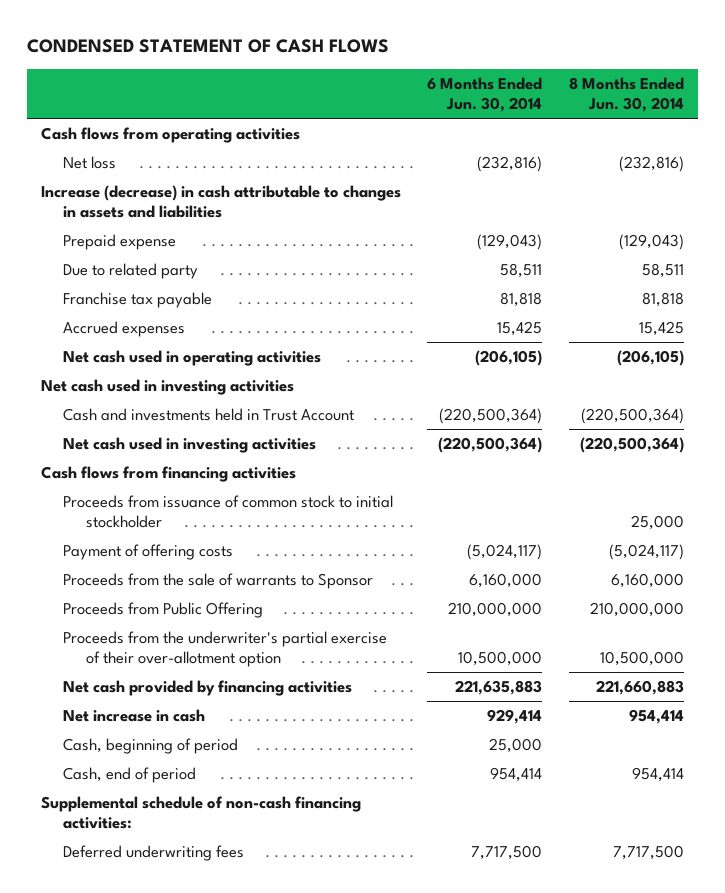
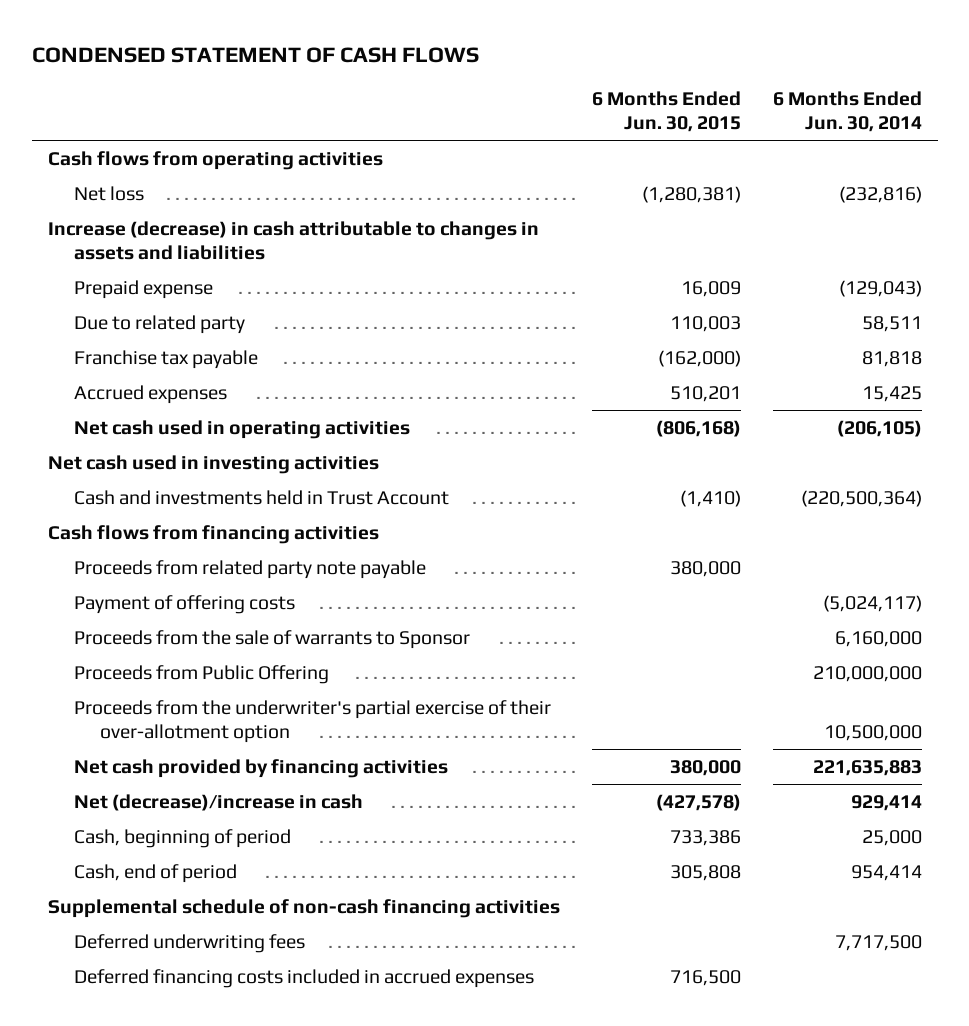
- | 6 Months Ended Jun. 30, 2014 | 8 Months Ended Jun. 30, 2014
+ | 6 Months Ended Jun. 30, 2015 | 6 Months Ended Jun. 30, 2014
- Net cash used in investing activities | (220,500,364) | (220,500,364)
- Proceeds from issuance of common stock to initial stockholder | | 25,000
+ Proceeds from related party note payable | 380,000 |
- Net increase in cash | 929,414 | 954,414
+ Net (decrease)/increase in cash | (427,578) | 929,414
- Supplemental schedule of non-cash financing activities:
+ Supplemental schedule of non-cash financing activities
+ Deferred financing costs included in accrued expenses | 716,500 |

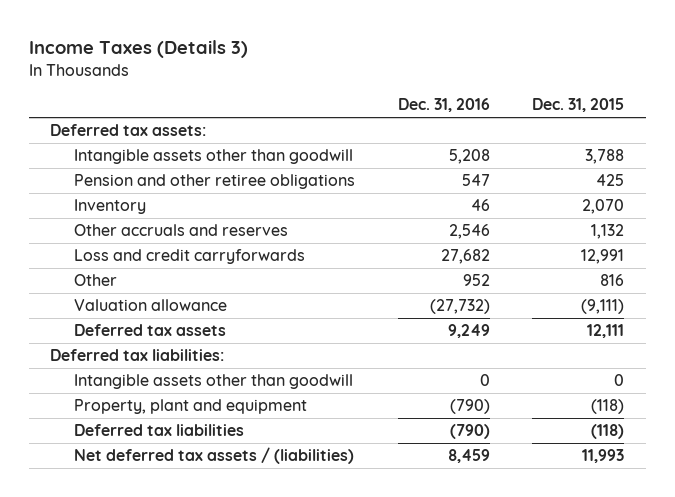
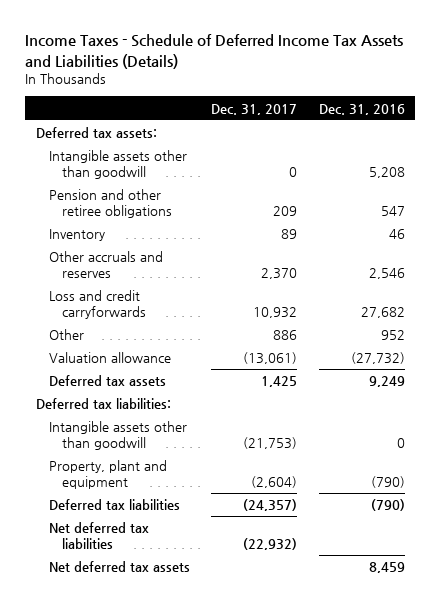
- Income Taxes (Details 3)
+ Income Taxes - Schedule of Deferred Income Tax Assets and Liabilities (Details)
- | Dec. 31, 2016 | Dec. 31, 2015
+ | Dec. 31, 2017 | Dec. 31, 2016
- Net deferred tax assets / (liabilities) | 8,459 | 11,993
+ Net deferred tax liabilities | (22,932) |
+ Net deferred tax assets | | 8,459

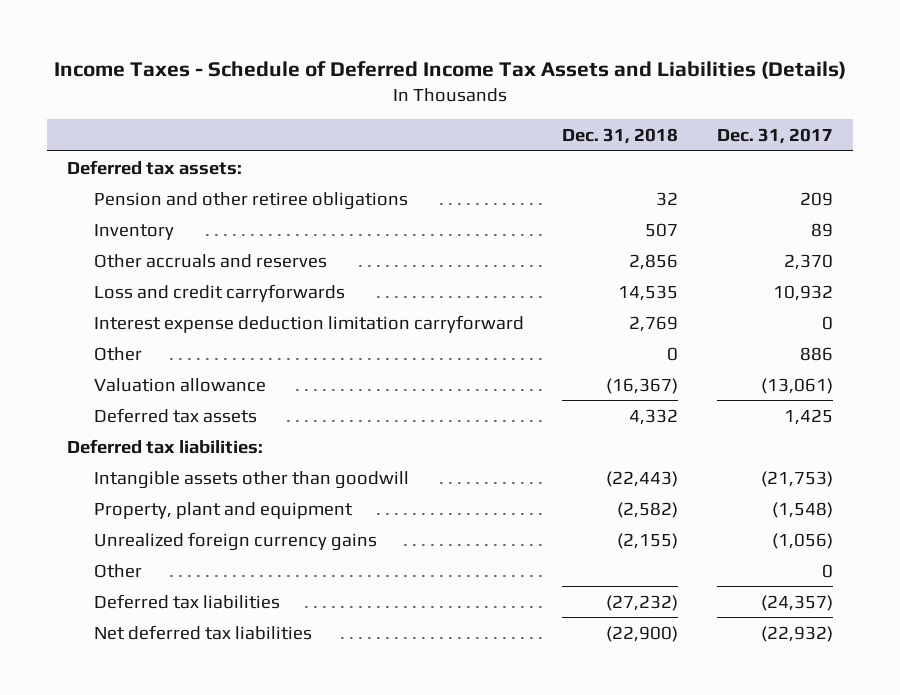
- | Dec. 31, 2017 | Dec. 31, 2016
+ | Dec. 31, 2018 | Dec. 31, 2017
- Intangible assets other than goodwill | 0 | 5,208
+ Interest expense deduction limitation carryforward | 2,769 | 0
- Property, plant and equipment | (2,604) | (790)
+ Property, plant and equipment | (2,582) | (1,548)
+ Unrealized foreign currency gains | (2,155) | (1,056)
+ Other | | 0
- Net deferred tax assets | | 8,459

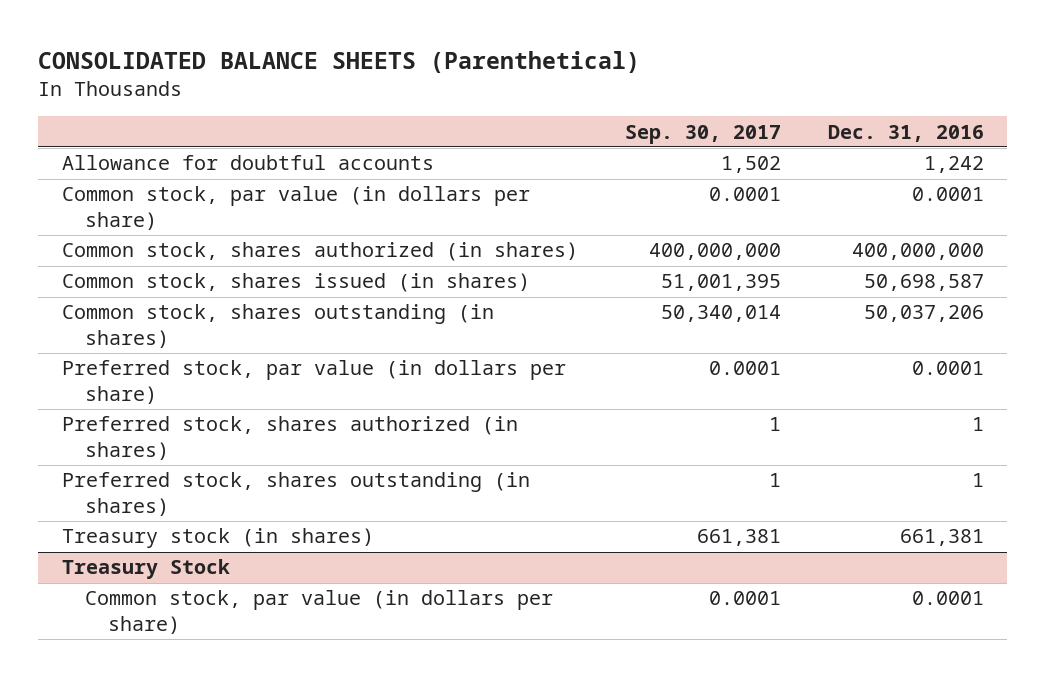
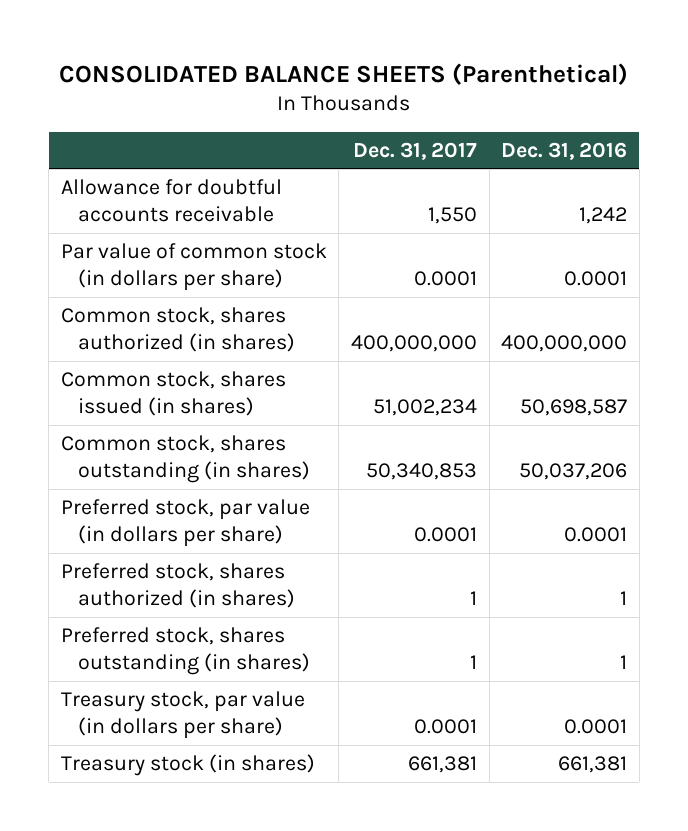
- | Sep. 30, 2017 | Dec. 31, 2016
+ | Dec. 31, 2017 | Dec. 31, 2016
- Allowance for doubtful accounts | 1,502 | 1,242
- Common stock, par value (in dollars per share) | 0.0001 | 0.0001
+ Allowance for doubtful accounts receivable | 1,550 | 1,242
+ Par value of common stock (in dollars per share) | 0.0001 | 0.0001
+ Treasury stock, par value (in dollars per share) | 0.0001 | 0.0001
- Treasury Stock
- Common stock, par value (in dollars per share) | 0.0001 | 0.0001

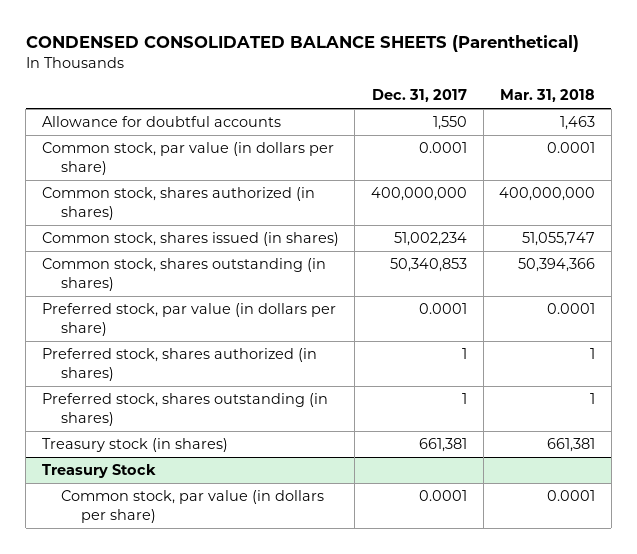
- CONSOLIDATED BALANCE SHEETS (Parenthetical)
+ CONDENSED CONSOLIDATED BALANCE SHEETS (Parenthetical)
- | Dec. 31, 2017 | Dec. 31, 2016
+ | Dec. 31, 2017 | Mar. 31, 2018
- Allowance for doubtful accounts receivable | 1,550 | 1,242
- Par value of common stock (in dollars per share) | 0.0001 | 0.0001
+ Allowance for doubtful accounts | 1,550 | 1,463
+ Common stock, par value (in dollars per share) | 0.0001 | 0.0001
- Treasury stock, par value (in dollars per share) | 0.0001 | 0.0001
+ Treasury Stock
+ Common stock, par value (in dollars per share) | 0.0001 | 0.0001

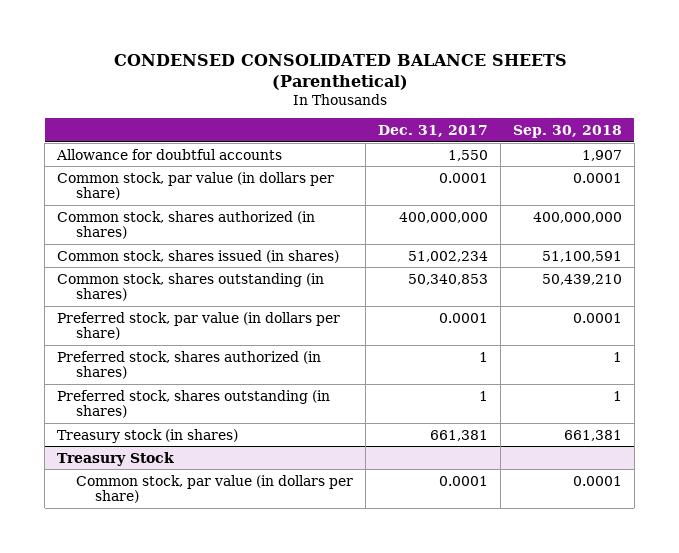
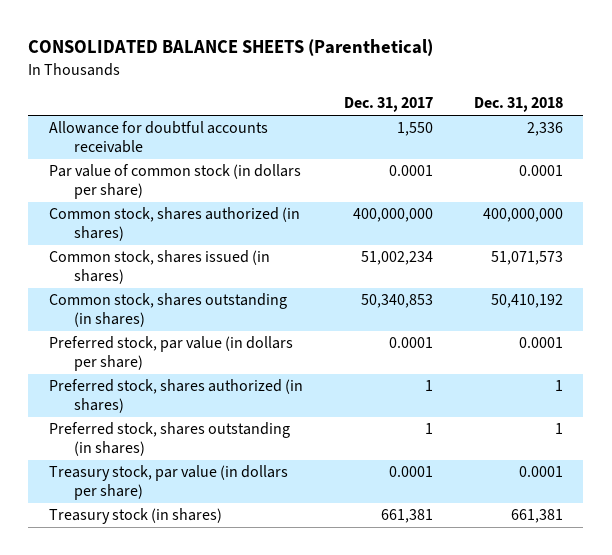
- CONDENSED CONSOLIDATED BALANCE SHEETS (Parenthetical)
+ CONSOLIDATED BALANCE SHEETS (Parenthetical)
- | Dec. 31, 2017 | Sep. 30, 2018
+ | Dec. 31, 2017 | Dec. 31, 2018
- Allowance for doubtful accounts | 1,550 | 1,907
- Common stock, par value (in dollars per share) | 0.0001 | 0.0001
+ Allowance for doubtful accounts receivable | 1,550 | 2,336
+ Par value of common stock (in dollars per share) | 0.0001 | 0.0001
+ Treasury stock, par value (in dollars per share) | 0.0001 | 0.0001
- Treasury Stock
- Common stock, par value (in dollars per share) | 0.0001 | 0.0001

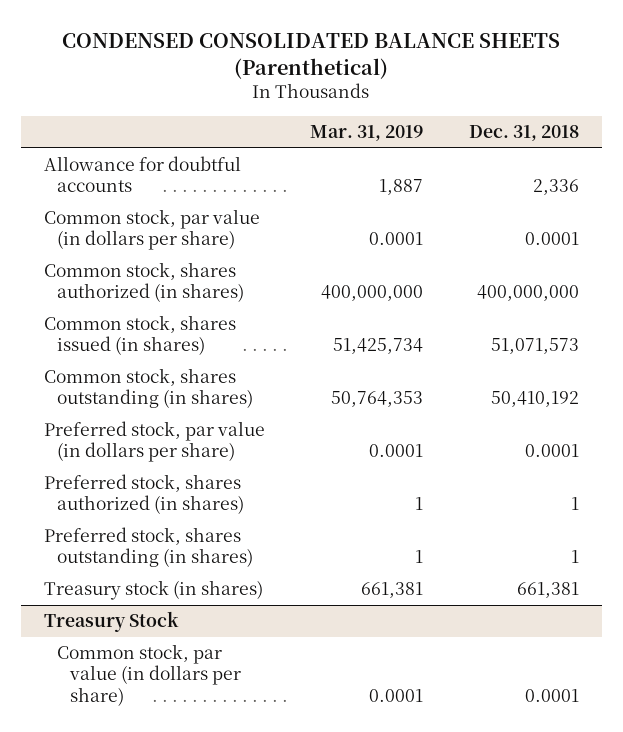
- CONSOLIDATED BALANCE SHEETS (Parenthetical)
+ CONDENSED CONSOLIDATED BALANCE SHEETS (Parenthetical)
- | Dec. 31, 2017 | Dec. 31, 2018
+ | Mar. 31, 2019 | Dec. 31, 2018
- Allowance for doubtful accounts receivable | 1,550 | 2,336
- Par value of common stock (in dollars per share) | 0.0001 | 0.0001
+ Allowance for doubtful accounts | 1,887 | 2,336
+ Common stock, par value (in dollars per share) | 0.0001 | 0.0001
- Treasury stock, par value (in dollars per share) | 0.0001 | 0.0001
+ Treasury Stock
+ Common stock, par value (in dollars per share) | 0.0001 | 0.0001

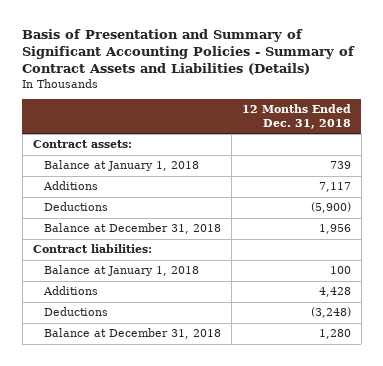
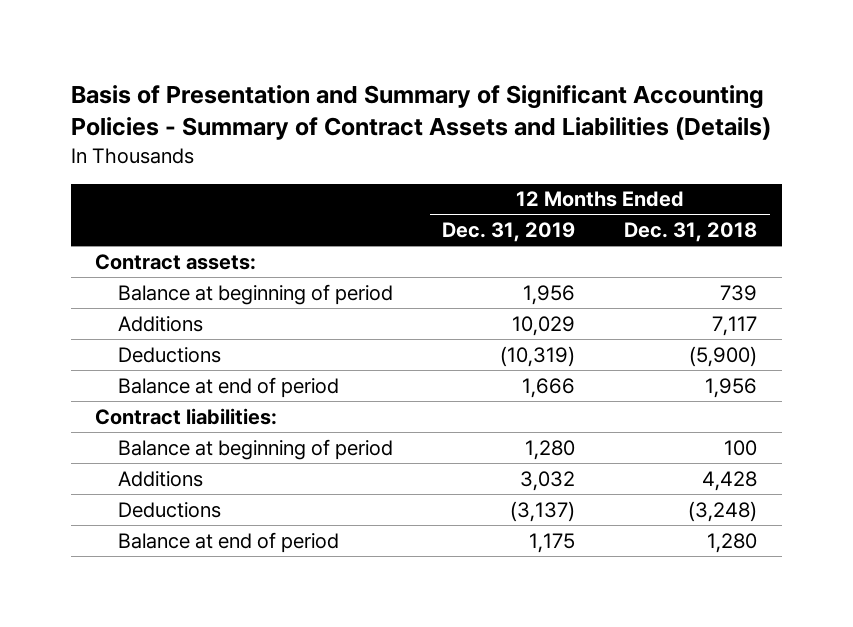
- | 12 Months Ended Dec. 31, 2018
+ | 12 Months Ended Dec. 31, 2019 | 12 Months Ended Dec. 31, 2018
- Balance at January 1, 2018 | 739
+ Balance at beginning of period | 1,956 | 739
- Balance at December 31, 2018 | 1,956
+ Balance at end of period | 1,666 | 1,956
- Balance at January 1, 2018 | 100
+ Balance at beginning of period | 1,280 | 100
- Balance at December 31, 2018 | 1,280
+ Balance at end of period | 1,175 | 1,280

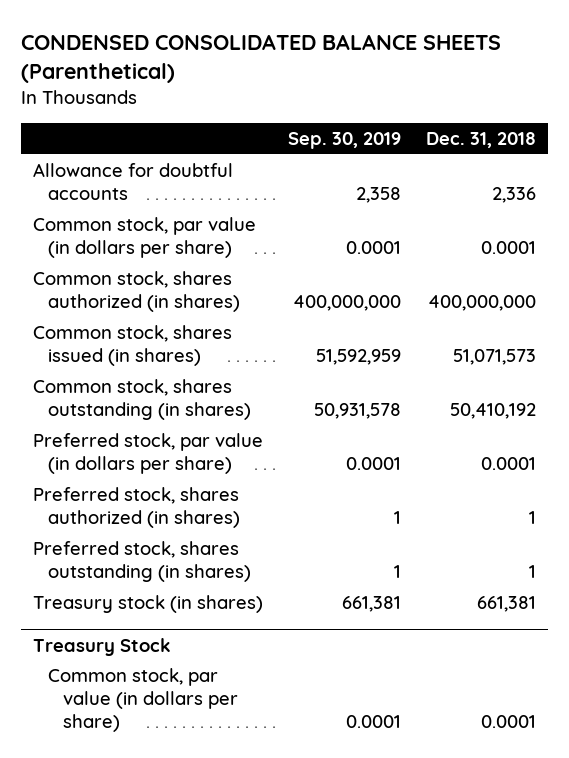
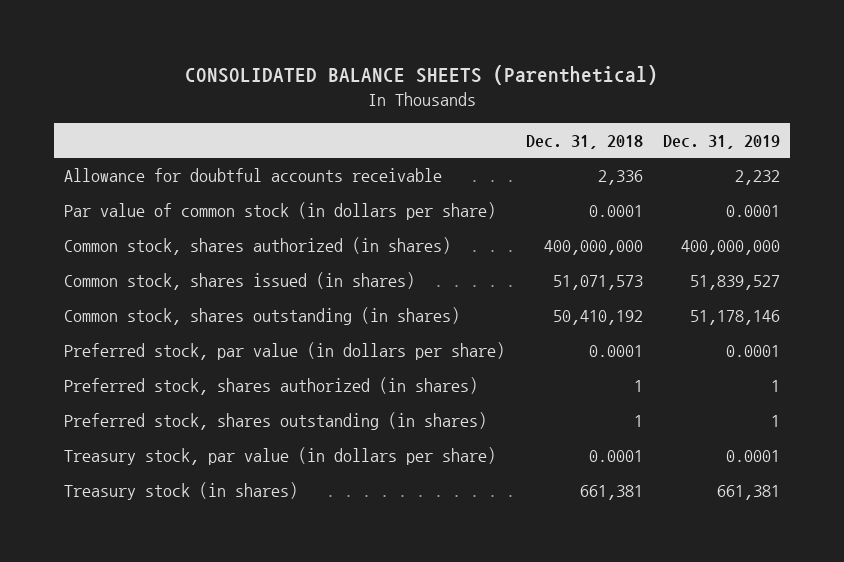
- CONDENSED CONSOLIDATED BALANCE SHEETS (Parenthetical)
+ CONSOLIDATED BALANCE SHEETS (Parenthetical)
- | Sep. 30, 2019 | Dec. 31, 2018
+ | Dec. 31, 2018 | Dec. 31, 2019
- Allowance for doubtful accounts | 2,358 | 2,336
- Common stock, par value (in dollars per share) | 0.0001 | 0.0001
+ Allowance for doubtful accounts receivable | 2,336 | 2,232
+ Par value of common stock (in dollars per share) | 0.0001 | 0.0001
+ Treasury stock, par value (in dollars per share) | 0.0001 | 0.0001
- Treasury Stock
- Common stock, par value (in dollars per share) | 0.0001 | 0.0001

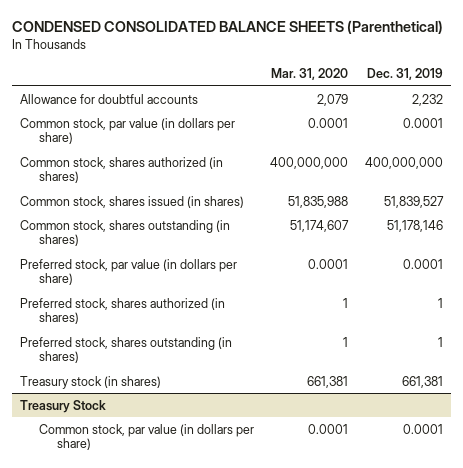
- CONSOLIDATED BALANCE SHEETS (Parenthetical)
+ CONDENSED CONSOLIDATED BALANCE SHEETS (Parenthetical)
- | Dec. 31, 2018 | Dec. 31, 2019
+ | Mar. 31, 2020 | Dec. 31, 2019
- Allowance for doubtful accounts receivable | 2,336 | 2,232
- Par value of common stock (in dollars per share) | 0.0001 | 0.0001
+ Allowance for doubtful accounts | 2,079 | 2,232
+ Common stock, par value (in dollars per share) | 0.0001 | 0.0001
- Treasury stock, par value (in dollars per share) | 0.0001 | 0.0001
+ Treasury Stock
+ Common stock, par value (in dollars per share) | 0.0001 | 0.0001

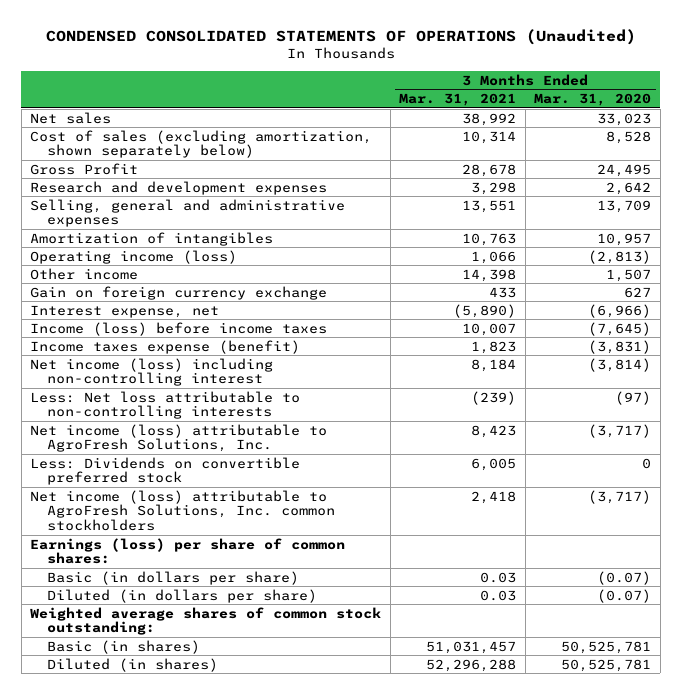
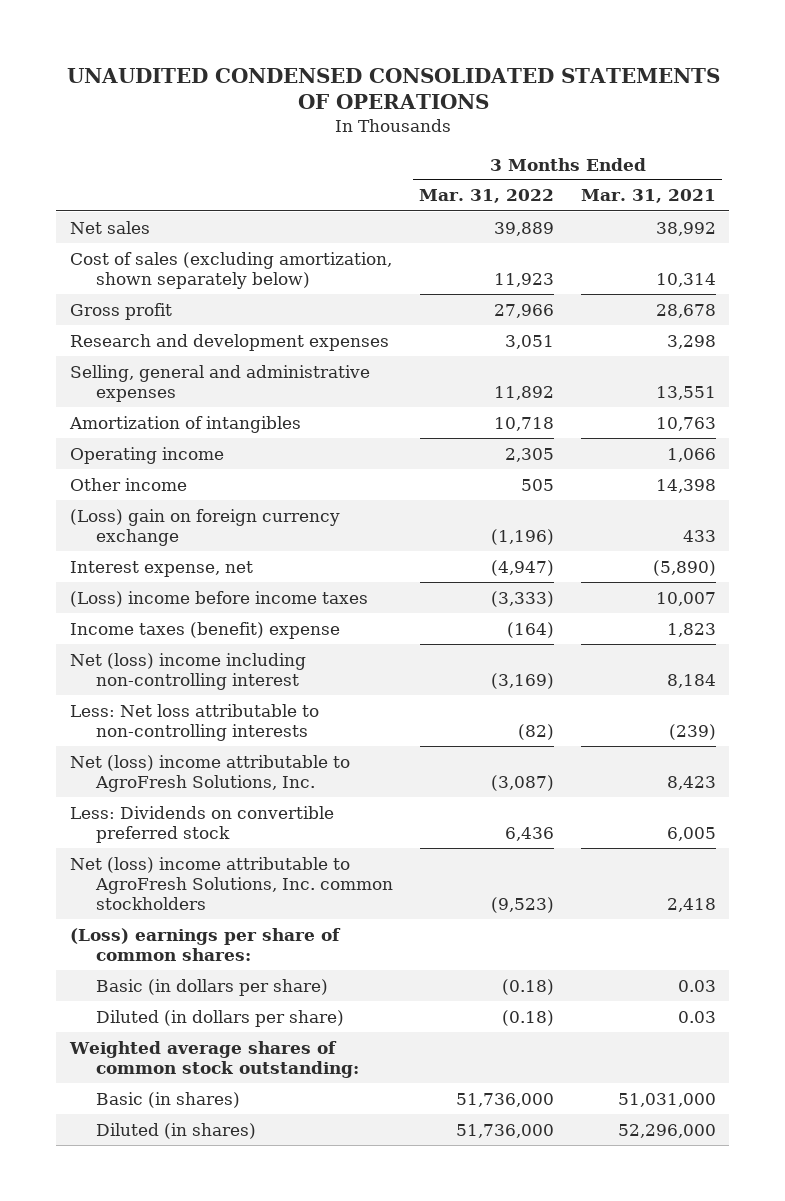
- CONDENSED CONSOLIDATED STATEMENTS OF OPERATIONS (Unaudited)
+ UNAUDITED CONDENSED CONSOLIDATED STATEMENTS OF OPERATIONS
- | 3 Months Ended Mar. 31, 2021 | 3 Months Ended Mar. 31, 2020
+ | 3 Months Ended Mar. 31, 2022 | 3 Months Ended Mar. 31, 2021
- Gross Profit | 28,678 | 24,495
+ Gross profit | 27,966 | 28,678
- Operating income (loss) | 1,066 | (2,813)
+ Operating income | 2,305 | 1,066
- Gain on foreign currency exchange | 433 | 627
+ (Loss) gain on foreign currency exchange | (1,196) | 433
- Income (loss) before income taxes | 10,007 | (7,645)
- Income taxes expense (benefit) | 1,823 | (3,831)
- Net income (loss) including non-controlling interest | 8,184 | (3,814)
+ (Loss) income before income taxes | (3,333) | 10,007
+ Income taxes (benefit) expense | (164) | 1,823
+ Net (loss) income including non-controlling interest | (3,169) | 8,184
- Net income (loss) attributable to AgroFresh Solutions, Inc. | 8,423 | (3,717)
+ Net (loss) income attributable to AgroFresh Solutions, Inc. | (3,087) | 8,423
- Net income (loss) attributable to AgroFresh Solutions, Inc. common stockholders | 2,418 | (3,717)
- Earnings (loss) per share of common shares:
+ Net (loss) income attributable to AgroFresh Solutions, Inc. common stockholders | (9,523) | 2,418
+ (Loss) earnings per share of common shares:
- Basic (in shares) | 51,031,457 | 50,525,781
- Diluted (in shares) | 52,296,288 | 50,525,781
+ Basic (in shares) | 51,736,000 | 51,031,000
+ Diluted (in shares) | 51,736,000 | 52,296,000

